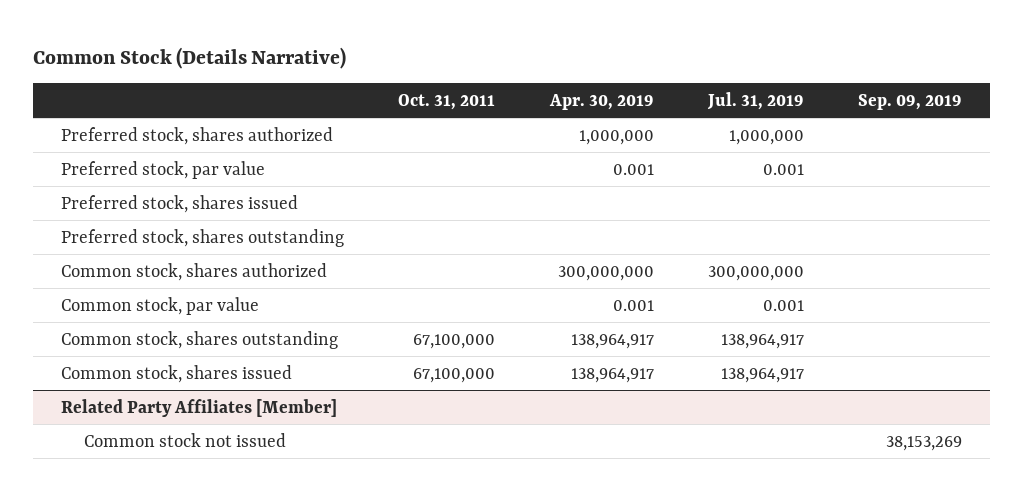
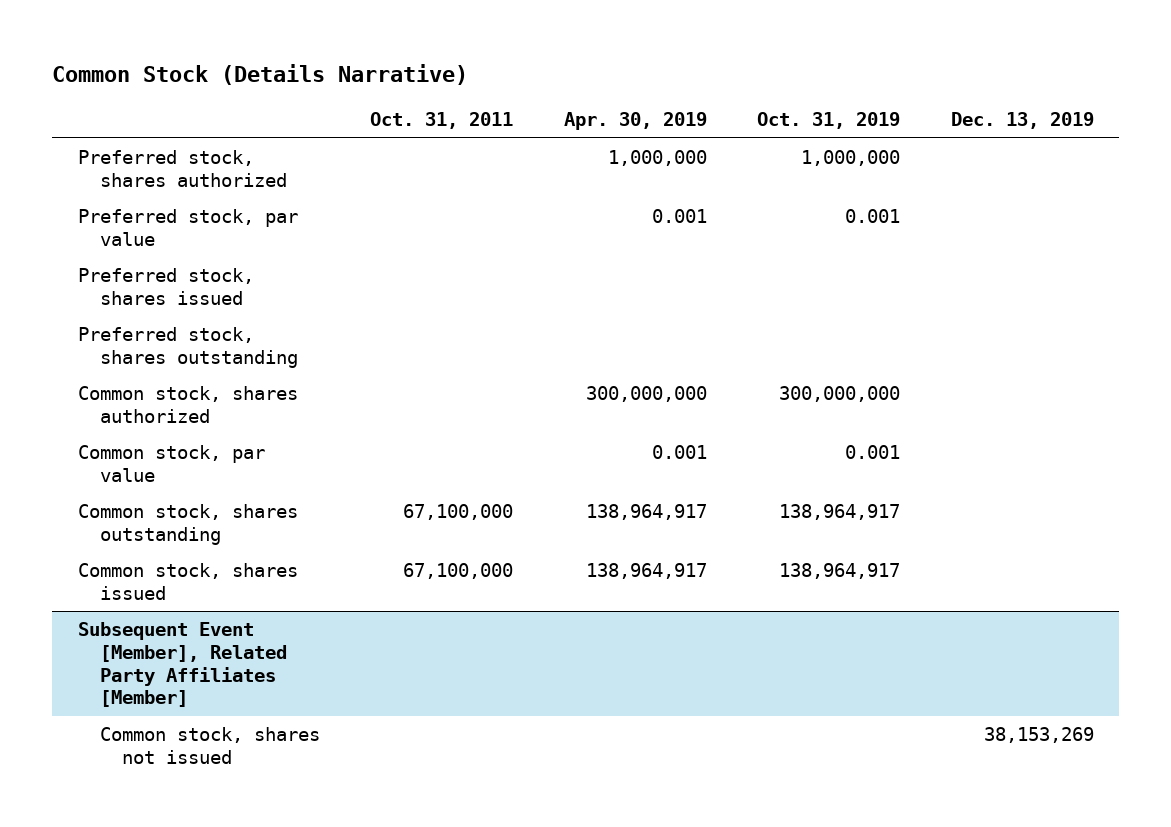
- | Oct. 31, 2011 | Apr. 30, 2019 | Jul. 31, 2019 | Sep. 09, 2019
+ | Oct. 31, 2011 | Apr. 30, 2019 | Oct. 31, 2019 | Dec. 13, 2019
- Related Party Affiliates [Member]
- Common stock not issued | | | | 38,153,269
+ Subsequent Event [Member], Related Party Affiliates [Member]
+ Common stock, shares not issued | | | | 38,153,269

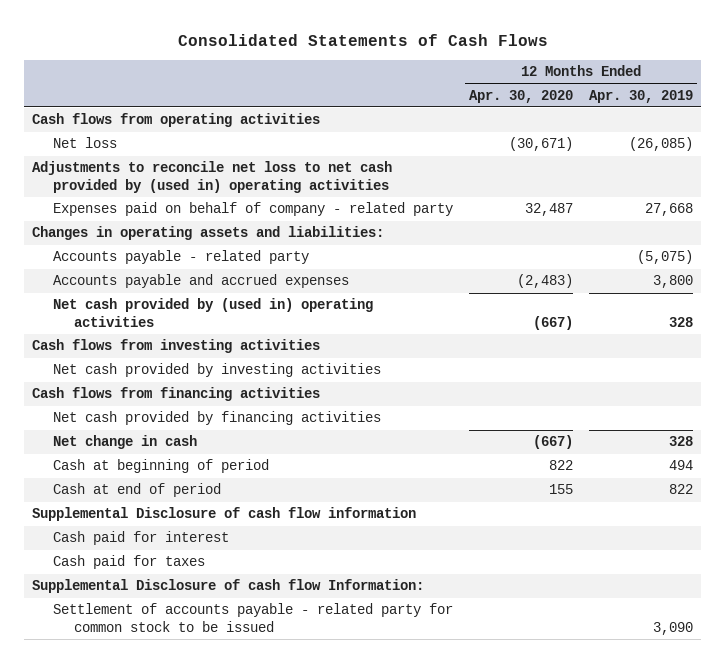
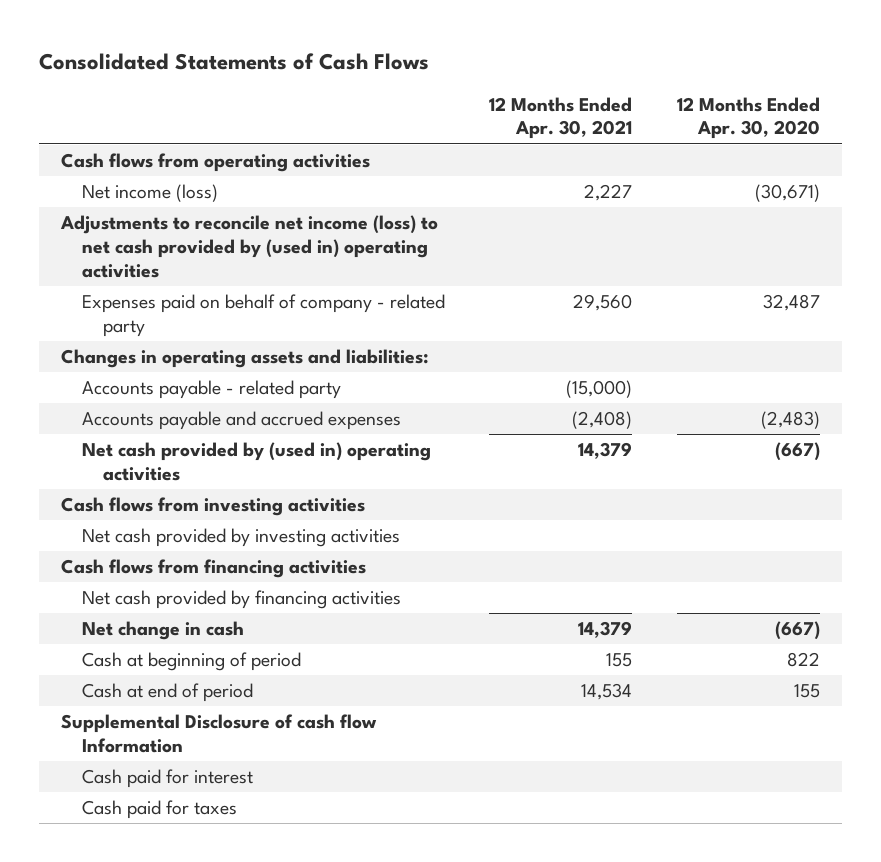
- | 12 Months Ended Apr. 30, 2020 | 12 Months Ended Apr. 30, 2019
+ | 12 Months Ended Apr. 30, 2021 | 12 Months Ended Apr. 30, 2020
- Net loss | (30,671) | (26,085)
- Adjustments to reconcile net loss to net cash provided by (used in) operating activities
+ Net income (loss) | 2,227 | (30,671)
+ Adjustments to reconcile net income (loss) to net cash provided by (used in) operating activities
- Supplemental Disclosure of cash flow information
+ Supplemental Disclosure of cash flow Information
- Supplemental Disclosure of cash flow Information:
- Settlement of accounts payable - related party for common stock to be issued | | 3,090

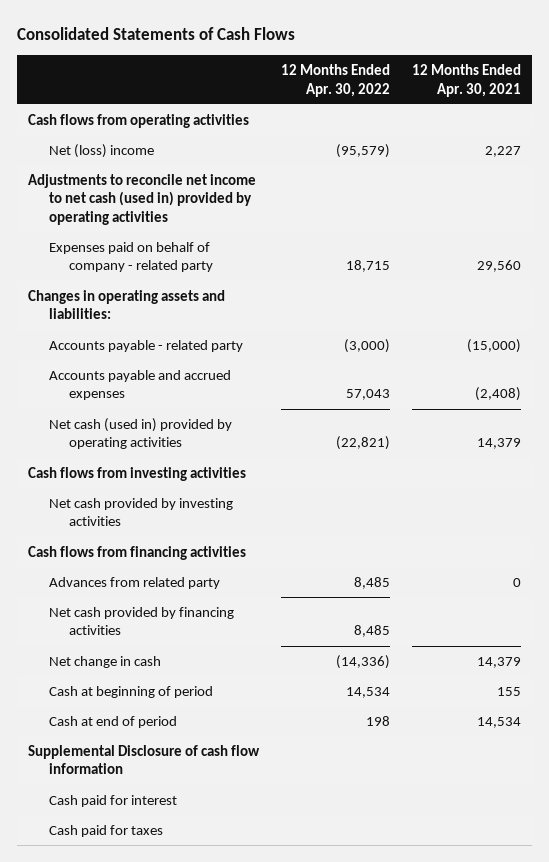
- | 12 Months Ended Apr. 30, 2021 | 12 Months Ended Apr. 30, 2020
+ | 12 Months Ended Apr. 30, 2022 | 12 Months Ended Apr. 30, 2021
- Net income (loss) | 2,227 | (30,671)
- Adjustments to reconcile net income (loss) to net cash provided by (used in) operating activities
+ Net (loss) income | (95,579) | 2,227
+ Adjustments to reconcile net income to net cash (used in) provided by operating activities
- Net cash provided by (used in) operating activities | 14,379 | (667)
+ Net cash (used in) provided by operating activities | (22,821) | 14,379
+ Advances from related party | 8,485 | 0
- Supplemental Disclosure of cash flow Information
+ Supplemental Disclosure of cash flow information

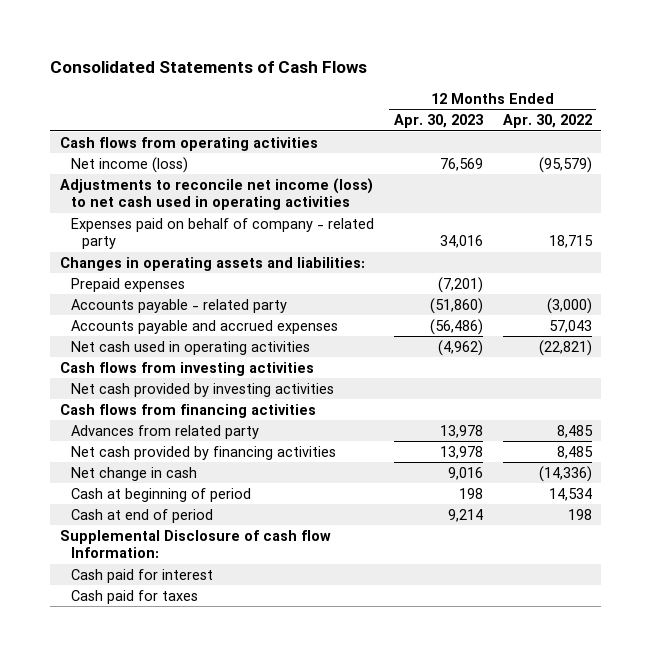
- | 12 Months Ended Apr. 30, 2022 | 12 Months Ended Apr. 30, 2021
+ | 12 Months Ended Apr. 30, 2023 | 12 Months Ended Apr. 30, 2022
- Net (loss) income | (95,579) | 2,227
- Adjustments to reconcile net income to net cash (used in) provided by operating activities
+ Net income (loss) | 76,569 | (95,579)
+ Adjustments to reconcile net income (loss) to net cash used in operating activities
+ Prepaid expenses | (7,201) |
- Net cash (used in) provided by operating activities | (22,821) | 14,379
+ Net cash used in operating activities | (4,962) | (22,821)
- Supplemental Disclosure of cash flow information
+ Supplemental Disclosure of cash flow Information:

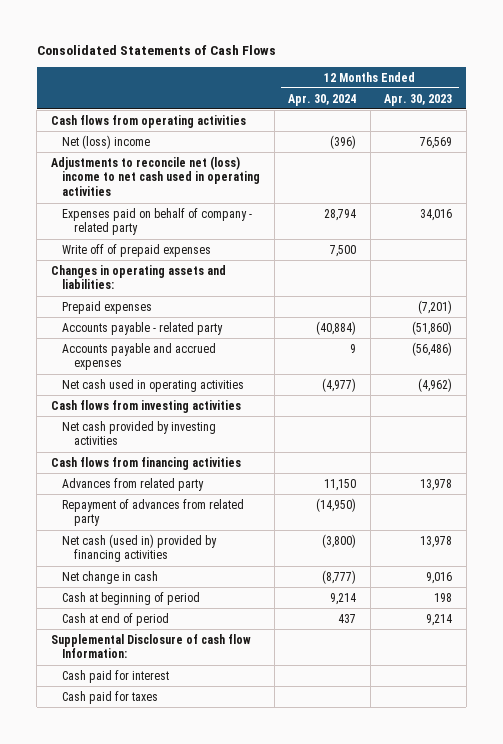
- | 12 Months Ended Apr. 30, 2023 | 12 Months Ended Apr. 30, 2022
+ | 12 Months Ended Apr. 30, 2024 | 12 Months Ended Apr. 30, 2023
- Net income (loss) | 76,569 | (95,579)
- Adjustments to reconcile net income (loss) to net cash used in operating activities
+ Net (loss) income | (396) | 76,569
+ Adjustments to reconcile net (loss) income to net cash used in operating activities
+ Write off of prepaid expenses | 7,500 |
- Net cash provided by financing activities | 13,978 | 8,485
+ Repayment of advances from related party | (14,950) |
+ Net cash (used in) provided by financing activities | (3,800) | 13,978

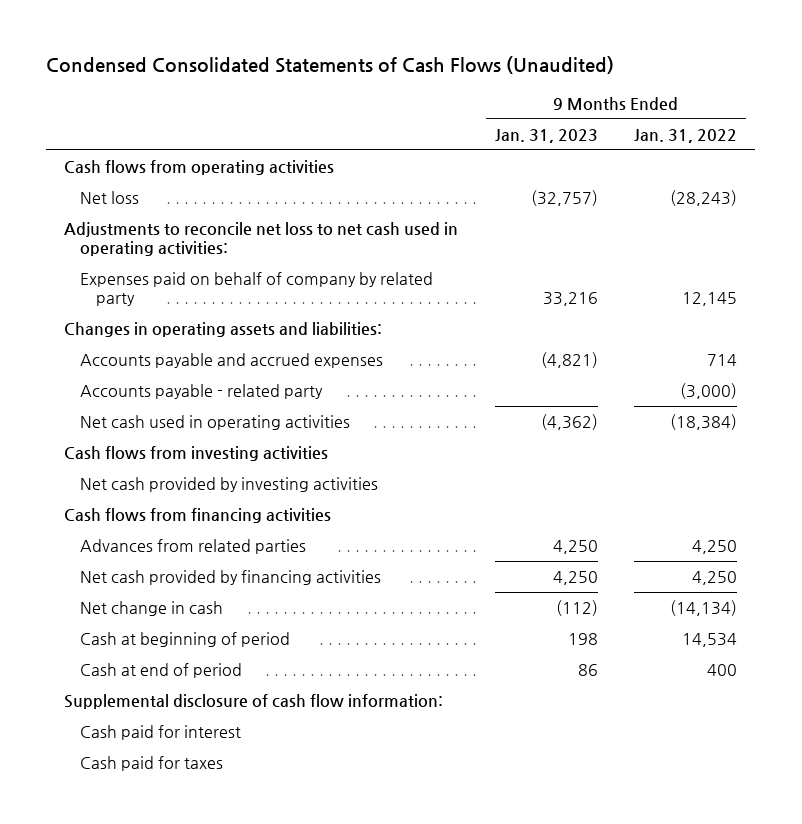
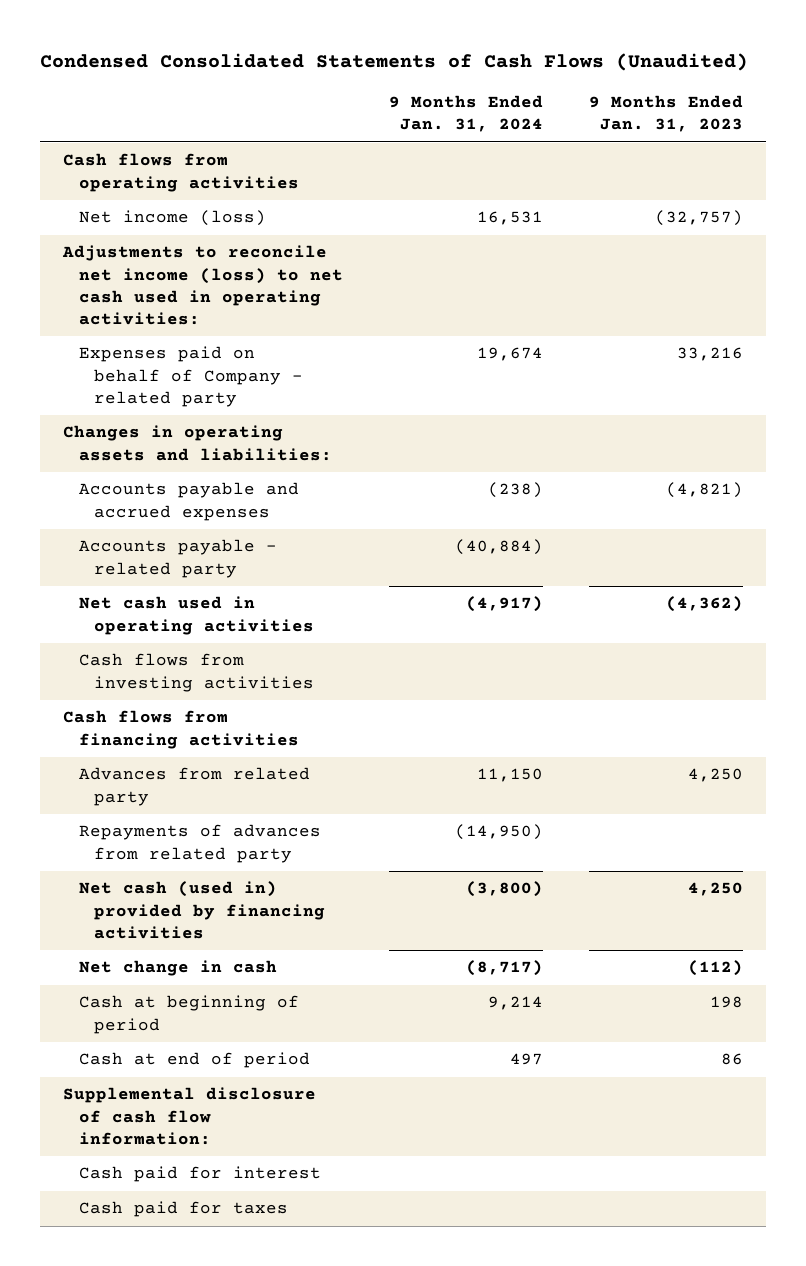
- | 9 Months Ended Jan. 31, 2023 | 9 Months Ended Jan. 31, 2022
+ | 9 Months Ended Jan. 31, 2024 | 9 Months Ended Jan. 31, 2023
- Net loss | (32,757) | (28,243)
- Adjustments to reconcile net loss to net cash used in operating activities:
- Expenses paid on behalf of company by related party | 33,216 | 12,145
+ Net income (loss) | 16,531 | (32,757)
+ Adjustments to reconcile net income (loss) to net cash used in operating activities:
+ Expenses paid on behalf of Company - related party | 19,674 | 33,216
- Net cash provided by investing activities
- Advances from related parties | 4,250 | 4,250
- Net cash provided by financing activities | 4,250 | 4,250
+ Advances from related party | 11,150 | 4,250
+ Repayments of advances from related party | (14,950) |
+ Net cash (used in) provided by financing activities | (3,800) | 4,250

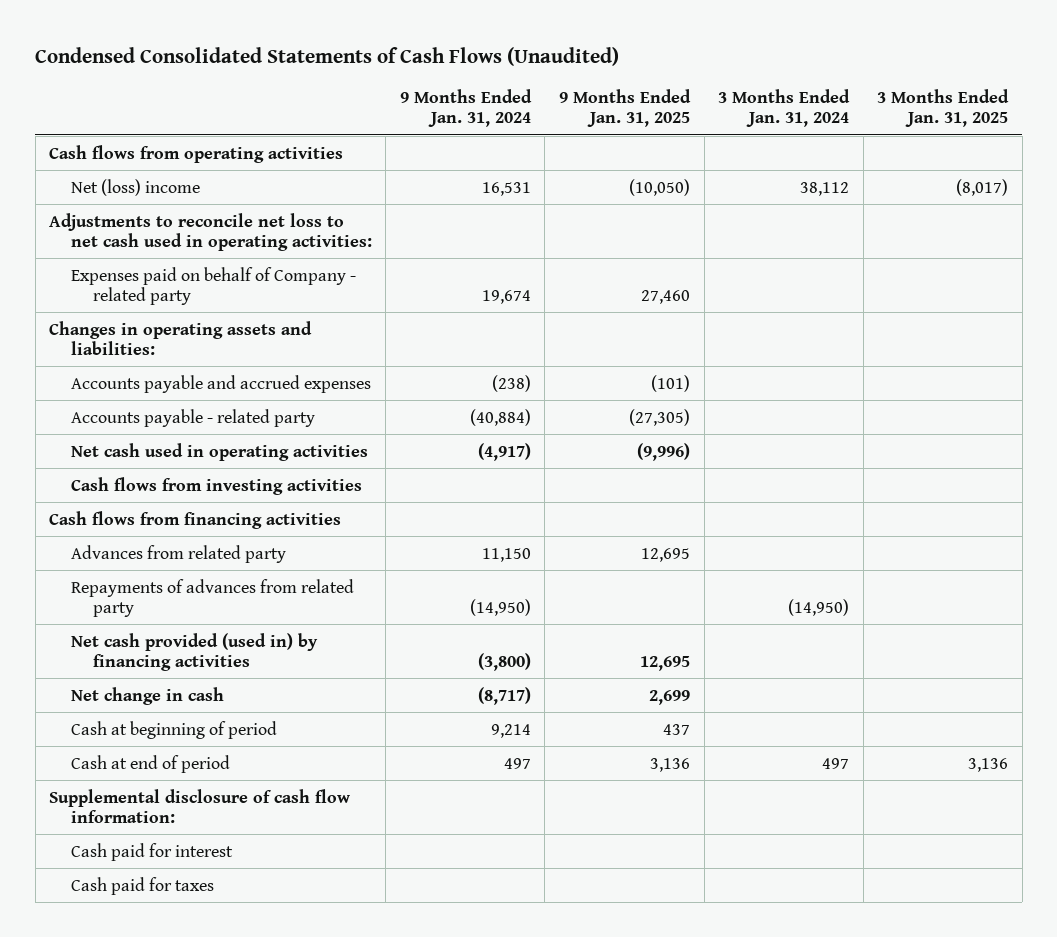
- | 9 Months Ended Jan. 31, 2024 | 9 Months Ended Jan. 31, 2023
+ | 9 Months Ended Jan. 31, 2024 | 9 Months Ended Jan. 31, 2025 | 3 Months Ended Jan. 31, 2024 | 3 Months Ended Jan. 31, 2025
- Net income (loss) | 16,531 | (32,757)
- Adjustments to reconcile net income (loss) to net cash used in operating activities:
+ Net (loss) income | 16,531 | (10,050) | 38,112 | (8,017)
+ Adjustments to reconcile net loss to net cash used in operating activities:
- Net cash (used in) provided by financing activities | (3,800) | 4,250
+ Net cash provided (used in) by financing activities | (3,800) | 12,695 | |

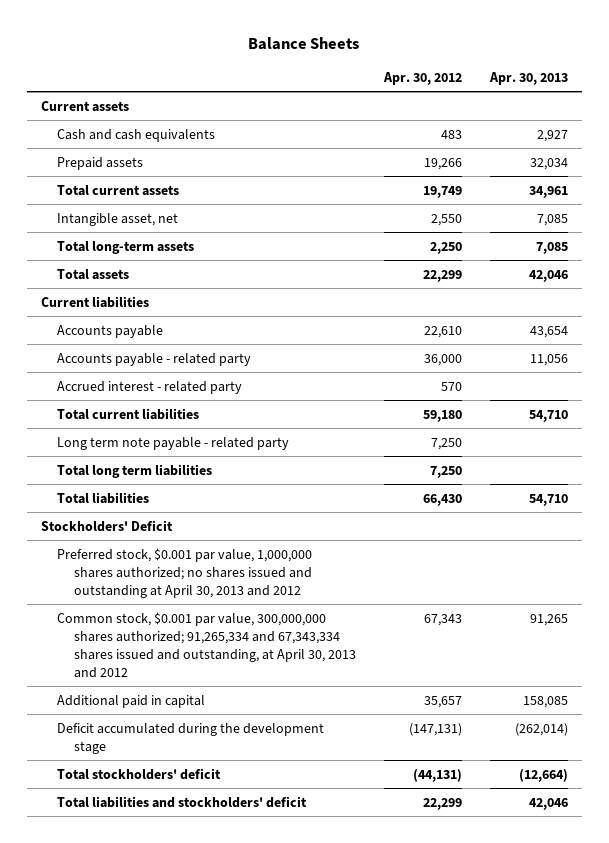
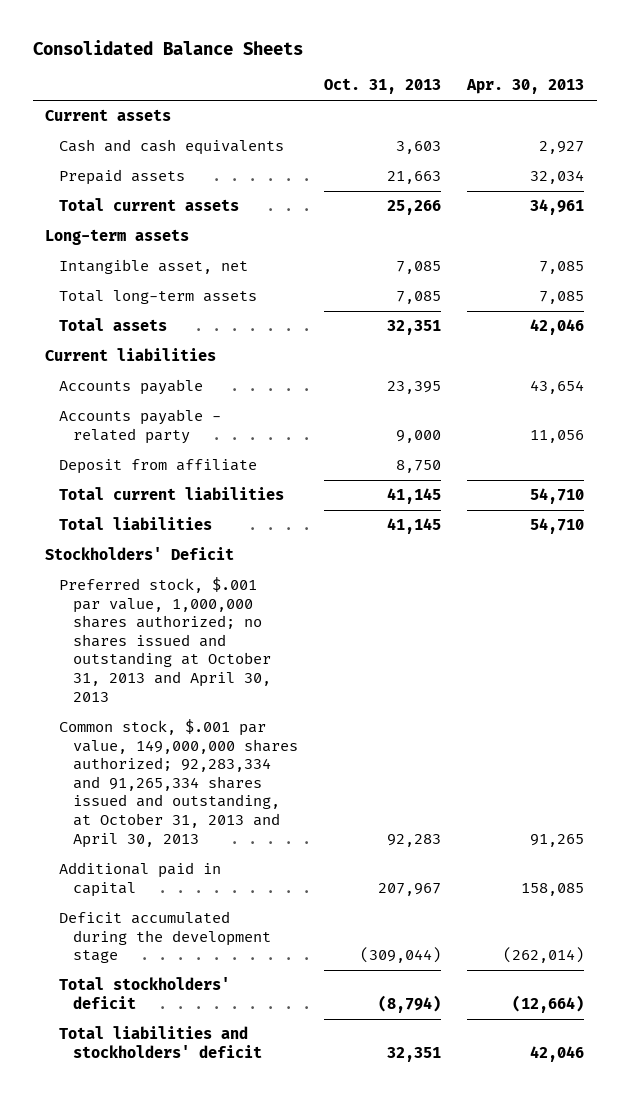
- Balance Sheets
+ Consolidated Balance Sheets
- | Apr. 30, 2012 | Apr. 30, 2013
+ | Oct. 31, 2013 | Apr. 30, 2013
+ Long-term assets
- Accrued interest - related party | 570 |
+ Deposit from affiliate | 8,750 |
- Long term note payable - related party | 7,250 |
- Total long term liabilities | 7,250 |
- Preferred stock, $0.001 par value, 1,000,000 shares authorized; no shares issued and outstanding at April 30, 2013 and 2012
- Common stock, $0.001 par value, 300,000,000 shares authorized; 91,265,334 and 67,343,334 shares issued and outstanding, at April 30, 2013 and 2012 | 67,343 | 91,265
+ Preferred stock, $.001 par value, 1,000,000 shares authorized; no shares issued and outstanding at October 31, 2013 and April 30, 2013
+ Common stock, $.001 par value, 149,000,000 shares authorized; 92,283,334 and 91,265,334 shares issued and outstanding, at October 31, 2013 and April 30, 2013 | 92,283 | 91,265

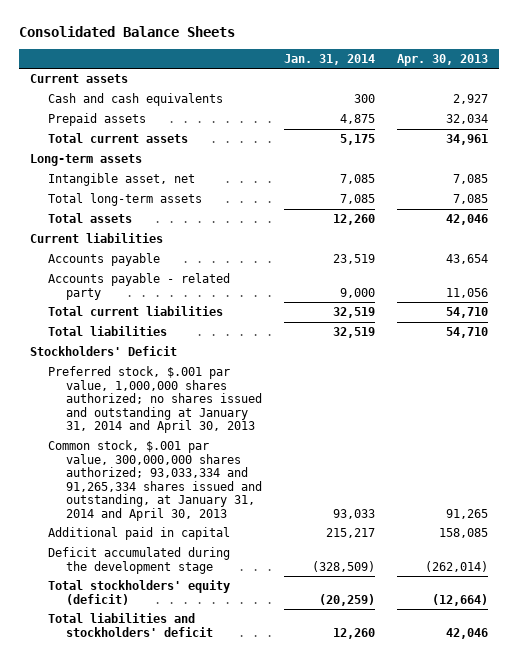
- | Oct. 31, 2013 | Apr. 30, 2013
+ | Jan. 31, 2014 | Apr. 30, 2013
- Deposit from affiliate | 8,750 |
- Preferred stock, $.001 par value, 1,000,000 shares authorized; no shares issued and outstanding at October 31, 2013 and April 30, 2013
- Common stock, $.001 par value, 149,000,000 shares authorized; 92,283,334 and 91,265,334 shares issued and outstanding, at October 31, 2013 and April 30, 2013 | 92,283 | 91,265
+ Preferred stock, $.001 par value, 1,000,000 shares authorized; no shares issued and outstanding at January 31, 2014 and April 30, 2013
+ Common stock, $.001 par value, 300,000,000 shares authorized; 93,033,334 and 91,265,334 shares issued and outstanding, at January 31, 2014 and April 30, 2013 | 93,033 | 91,265
- Total stockholders' deficit | (8,794) | (12,664)
+ Total stockholders' equity (deficit) | (20,259) | (12,664)

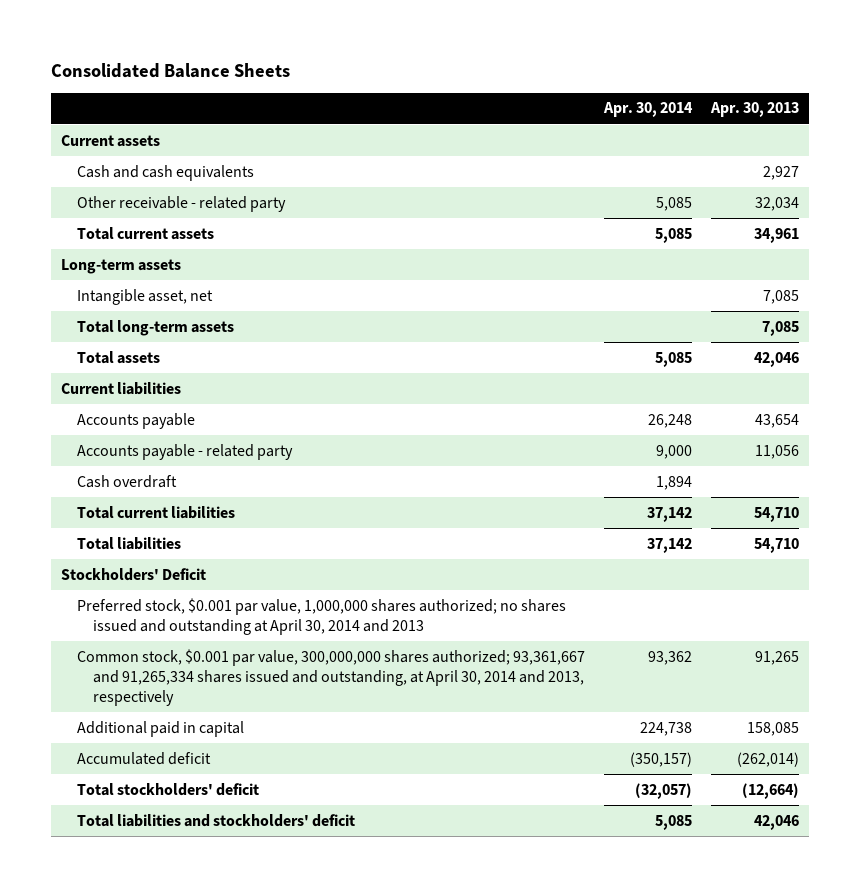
- | Jan. 31, 2014 | Apr. 30, 2013
+ | Apr. 30, 2014 | Apr. 30, 2013
- Prepaid assets | 4,875 | 32,034
+ Other receivable - related party | 5,085 | 32,034
+ Cash overdraft | 1,894 |
- Preferred stock, $.001 par value, 1,000,000 shares authorized; no shares issued and outstanding at January 31, 2014 and April 30, 2013
- Common stock, $.001 par value, 300,000,000 shares authorized; 93,033,334 and 91,265,334 shares issued and outstanding, at January 31, 2014 and April 30, 2013 | 93,033 | 91,265
+ Preferred stock, $0.001 par value, 1,000,000 shares authorized; no shares issued and outstanding at April 30, 2014 and 2013
+ Common stock, $0.001 par value, 300,000,000 shares authorized; 93,361,667 and 91,265,334 shares issued and outstanding, at April 30, 2014 and 2013, respectively | 93,362 | 91,265
- Deficit accumulated during the development stage | (328,509) | (262,014)
- Total stockholders' equity (deficit) | (20,259) | (12,664)
+ Accumulated deficit | (350,157) | (262,014)
+ Total stockholders' deficit | (32,057) | (12,664)

